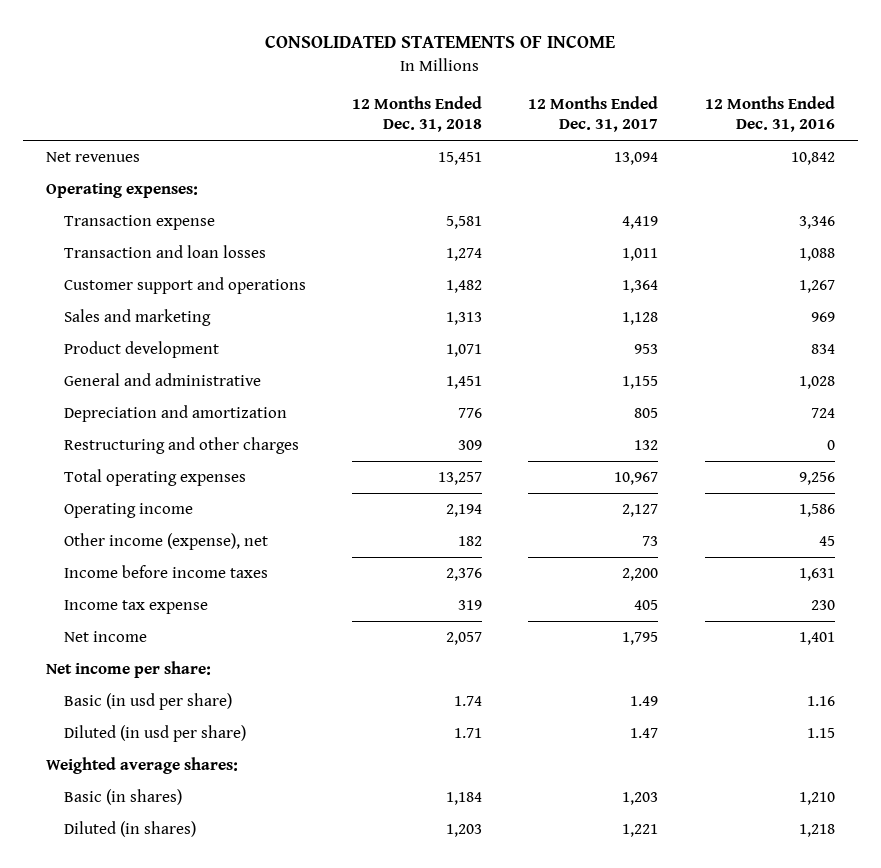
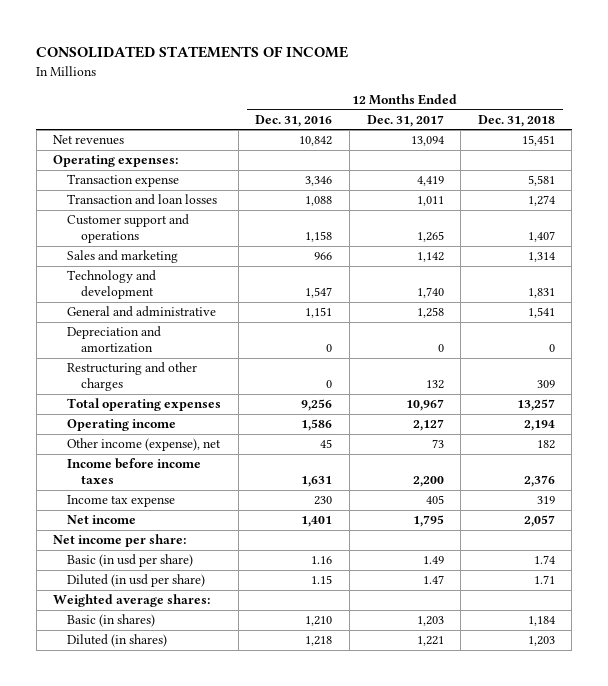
- | 12 Months Ended Dec. 31, 2018 | 12 Months Ended Dec. 31, 2017 | 12 Months Ended Dec. 31, 2016
+ | 12 Months Ended Dec. 31, 2016 | 12 Months Ended Dec. 31, 2017 | 12 Months Ended Dec. 31, 2018
- Customer support and operations | 1,482 | 1,364 | 1,267
- Sales and marketing | 1,313 | 1,128 | 969
- Product development | 1,071 | 953 | 834
- General and administrative | 1,451 | 1,155 | 1,028
- Depreciation and amortization | 776 | 805 | 724
+ Customer support and operations | 1,158 | 1,265 | 1,407
+ Sales and marketing | 966 | 1,142 | 1,314
+ Technology and development | 1,547 | 1,740 | 1,831
+ General and administrative | 1,151 | 1,258 | 1,541
+ Depreciation and amortization | 0 | 0 | 0

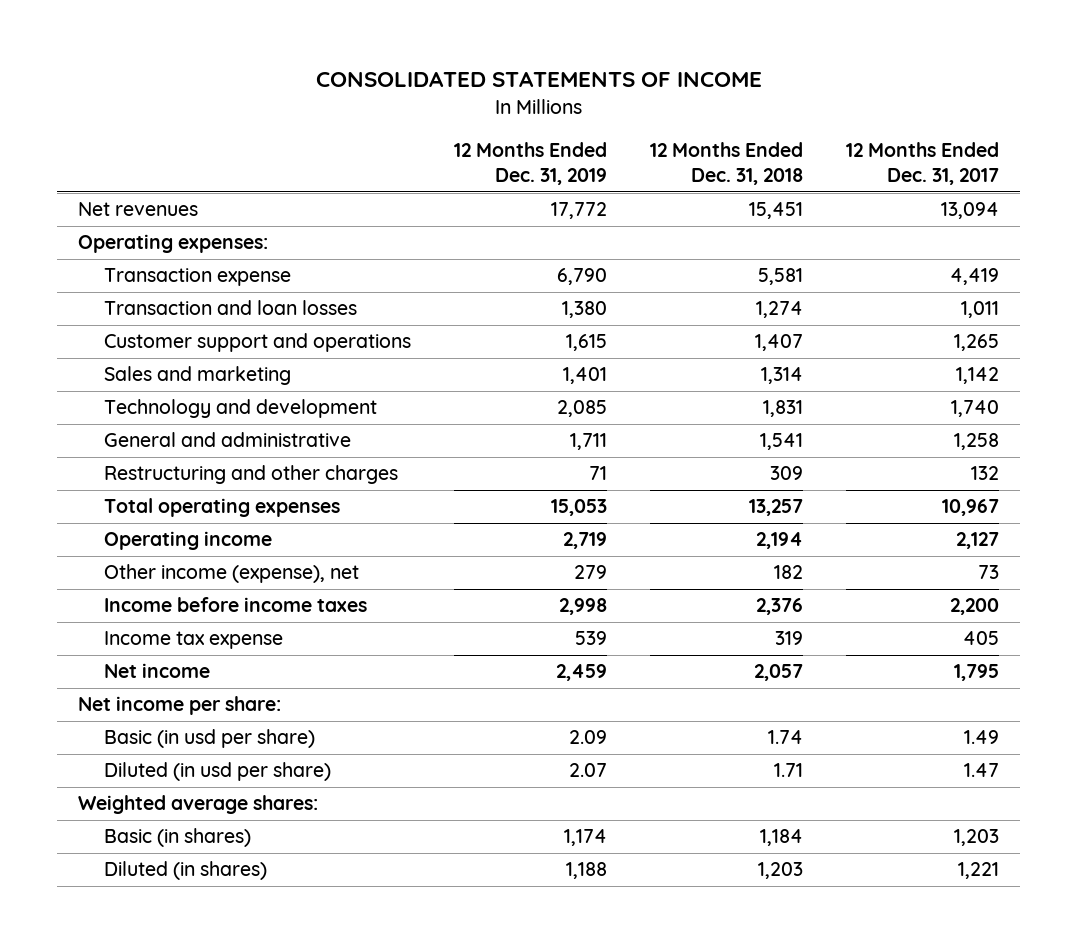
- | 12 Months Ended Dec. 31, 2016 | 12 Months Ended Dec. 31, 2017 | 12 Months Ended Dec. 31, 2018
+ | 12 Months Ended Dec. 31, 2019 | 12 Months Ended Dec. 31, 2018 | 12 Months Ended Dec. 31, 2017
- Depreciation and amortization | 0 | 0 | 0

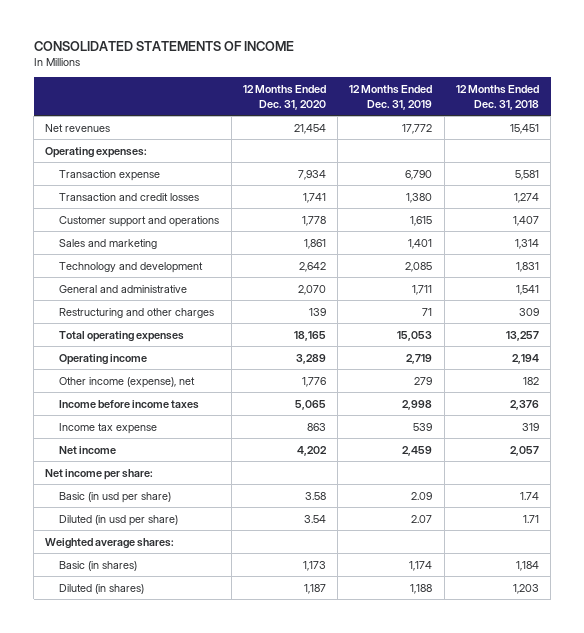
- | 12 Months Ended Dec. 31, 2019 | 12 Months Ended Dec. 31, 2018 | 12 Months Ended Dec. 31, 2017
+ | 12 Months Ended Dec. 31, 2020 | 12 Months Ended Dec. 31, 2019 | 12 Months Ended Dec. 31, 2018
- Transaction and loan losses | 1,380 | 1,274 | 1,011
+ Transaction and credit losses | 1,741 | 1,380 | 1,274

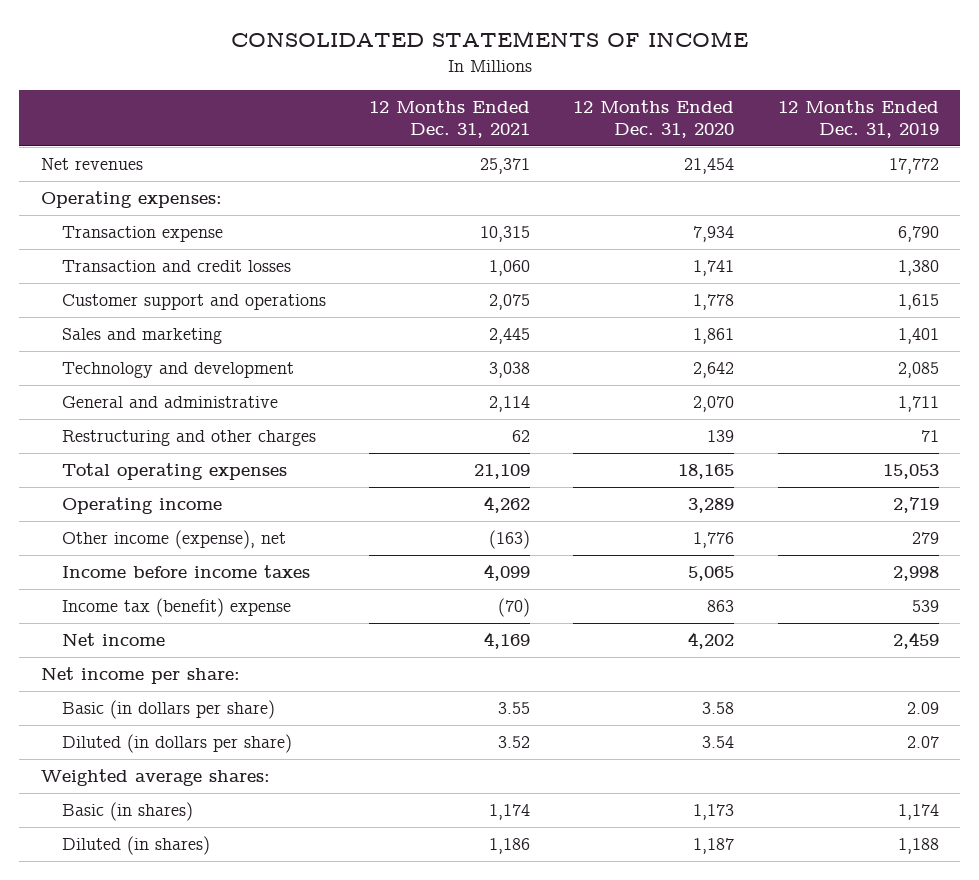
- | 12 Months Ended Dec. 31, 2020 | 12 Months Ended Dec. 31, 2019 | 12 Months Ended Dec. 31, 2018
+ | 12 Months Ended Dec. 31, 2021 | 12 Months Ended Dec. 31, 2020 | 12 Months Ended Dec. 31, 2019
- Income tax expense | 863 | 539 | 319
+ Income tax (benefit) expense | (70) | 863 | 539
- Basic (in usd per share) | 3.58 | 2.09 | 1.74
- Diluted (in usd per share) | 3.54 | 2.07 | 1.71
+ Basic (in dollars per share) | 3.55 | 3.58 | 2.09
+ Diluted (in dollars per share) | 3.52 | 3.54 | 2.07

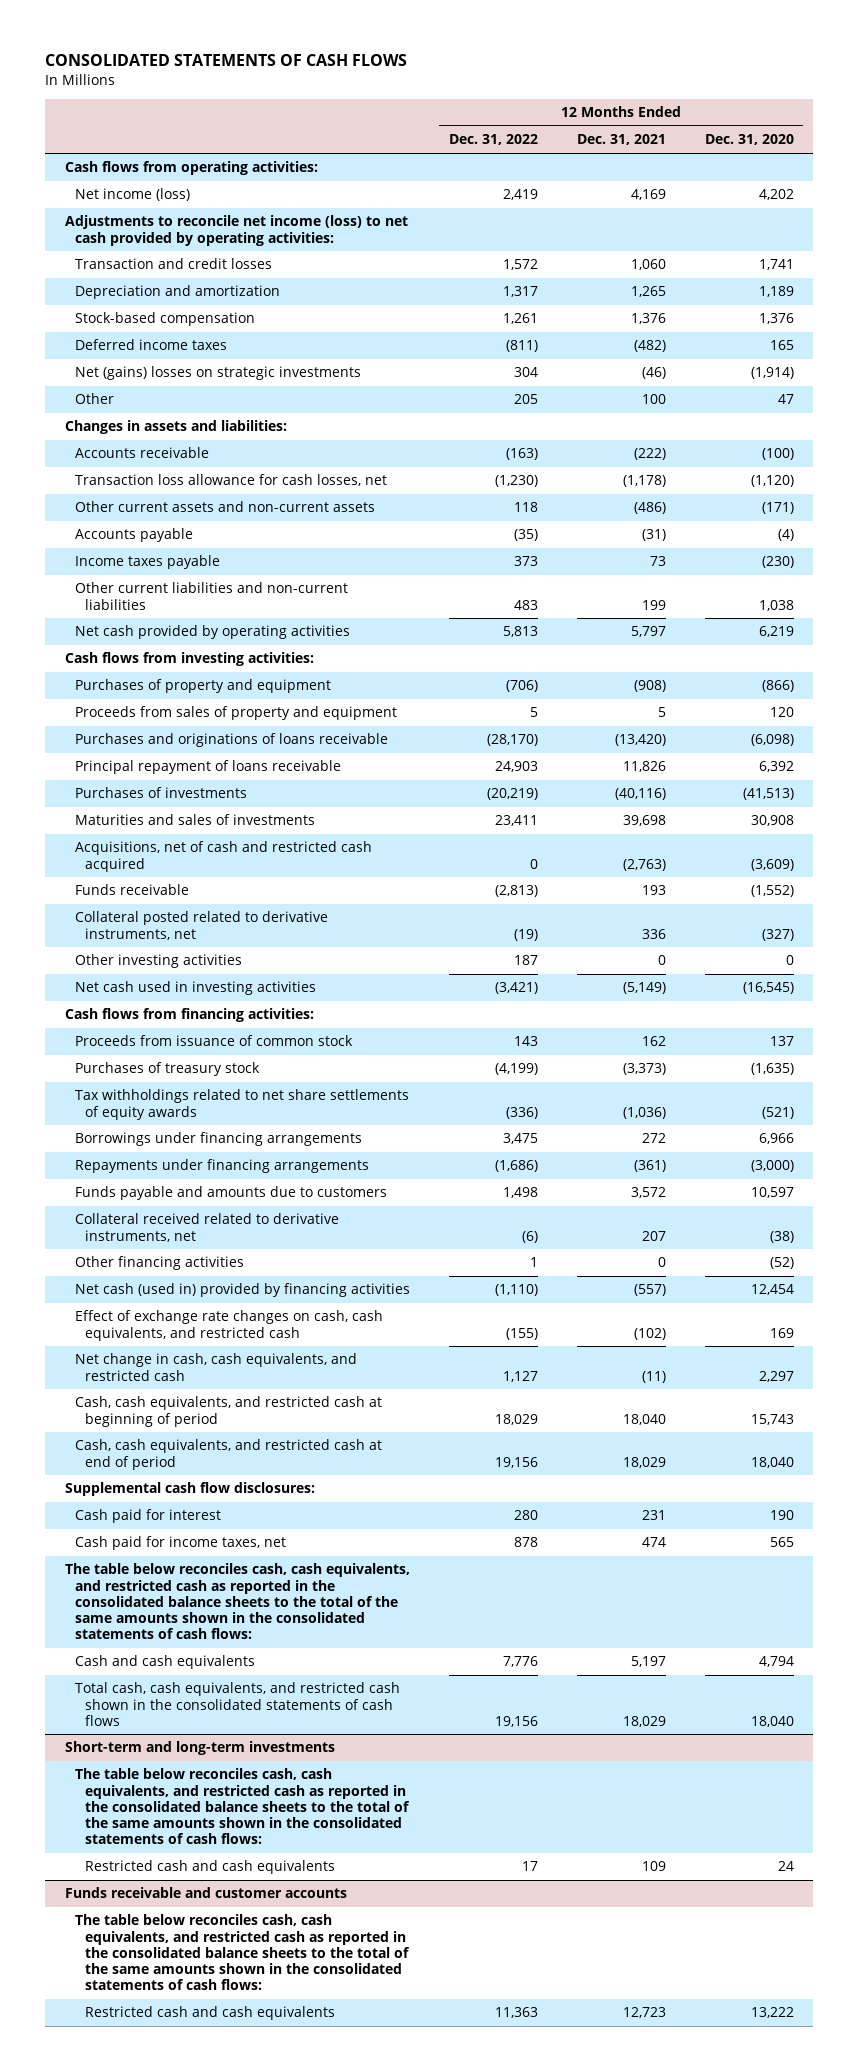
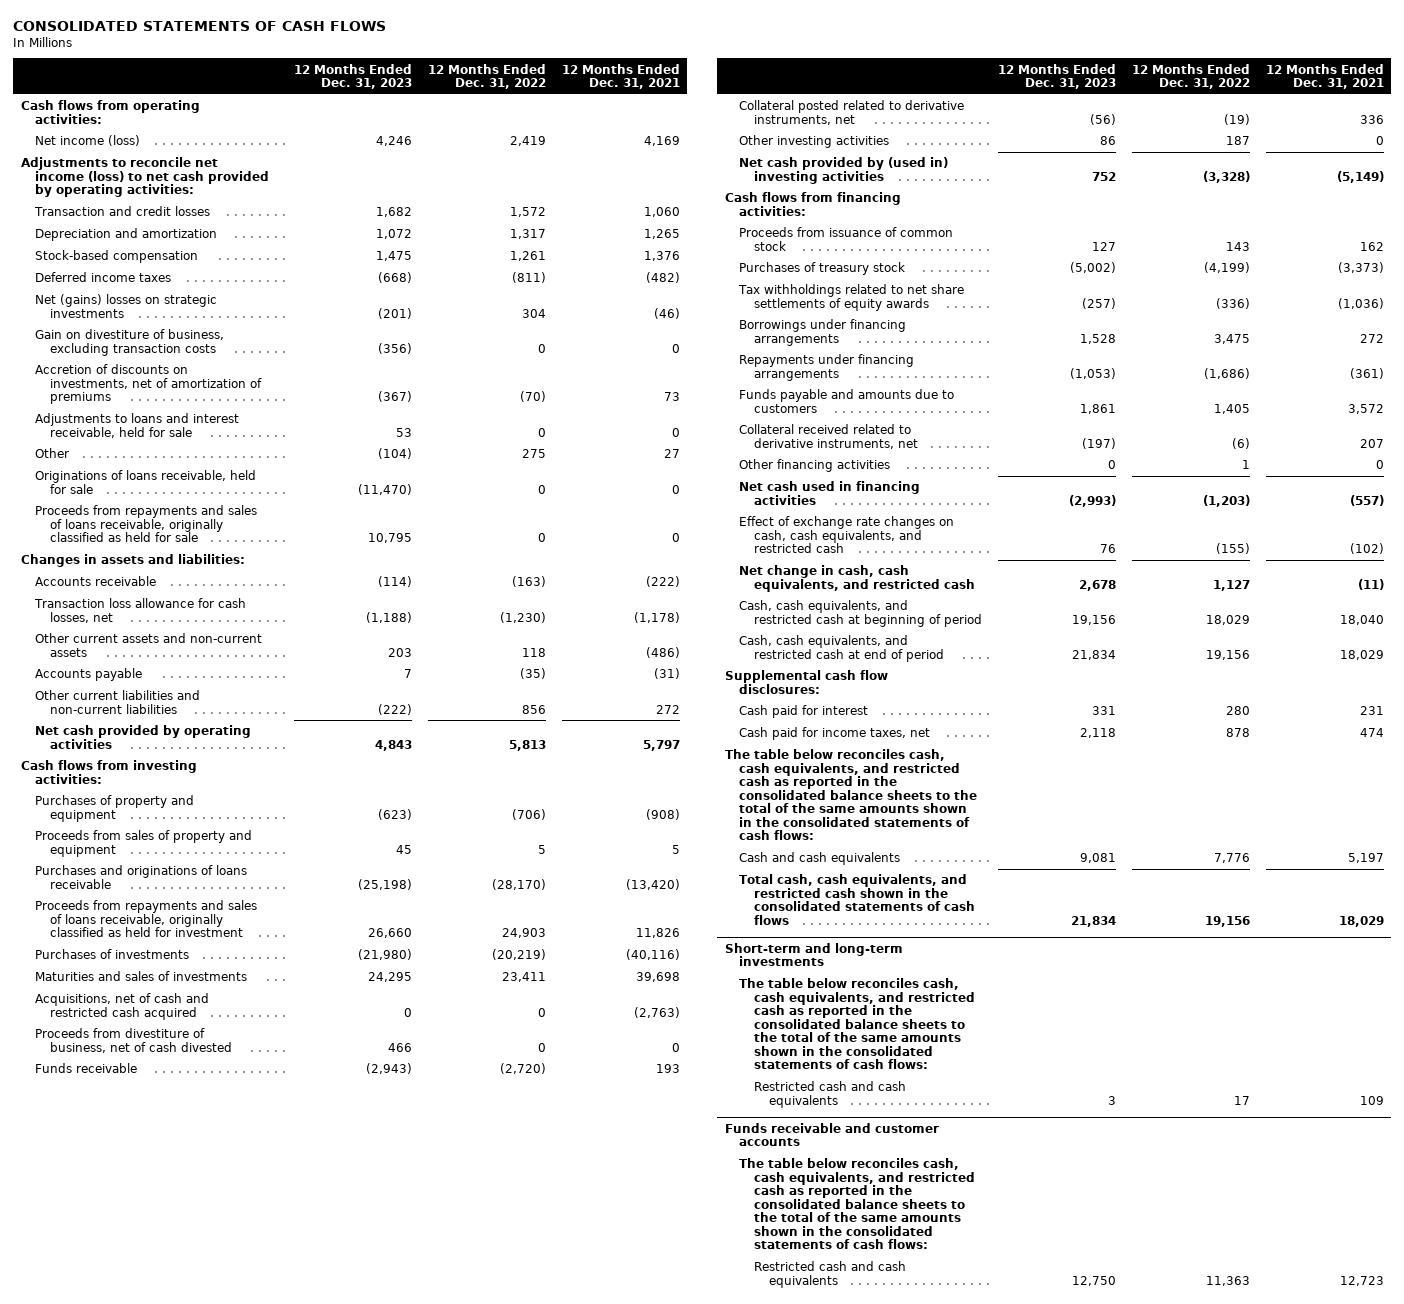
- | 12 Months Ended Dec. 31, 2022 | 12 Months Ended Dec. 31, 2021 | 12 Months Ended Dec. 31, 2020
+ | 12 Months Ended Dec. 31, 2023 | 12 Months Ended Dec. 31, 2022 | 12 Months Ended Dec. 31, 2021
- Other | 205 | 100 | 47
+ Gain on divestiture of business, excluding transaction costs | (356) | 0 | 0
+ Accretion of discounts on investments, net of amortization of premiums | (367) | (70) | 73
+ Adjustments to loans and interest receivable, held for sale | 53 | 0 | 0
+ Other | (104) | 275 | 27
+ Originations of loans receivable, held for sale | (11,470) | 0 | 0
+ Proceeds from repayments and sales of loans receivable, originally classified as held for sale | 10,795 | 0 | 0
- Income taxes payable | 373 | 73 | (230)
- Other current liabilities and non-current liabilities | 483 | 199 | 1,038
+ Other current liabilities and non-current liabilities | (222) | 856 | 272
- Principal repayment of loans receivable | 24,903 | 11,826 | 6,392
+ Proceeds from repayments and sales of loans receivable, originally classified as held for investment | 26,660 | 24,903 | 11,826
- Funds receivable | (2,813) | 193 | (1,552)
+ Proceeds from divestiture of business, net of cash divested | 466 | 0 | 0
+ Funds receivable | (2,943) | (2,720) | 193
- Net cash used in investing activities | (3,421) | (5,149) | (16,545)
+ Net cash provided by (used in) investing activities | 752 | (3,328) | (5,149)
- Funds payable and amounts due to customers | 1,498 | 3,572 | 10,597
+ Funds payable and amounts due to customers | 1,861 | 1,405 | 3,572
- Net cash (used in) provided by financing activities | (1,110) | (557) | 12,454
+ Net cash used in financing activities | (2,993) | (1,203) | (557)

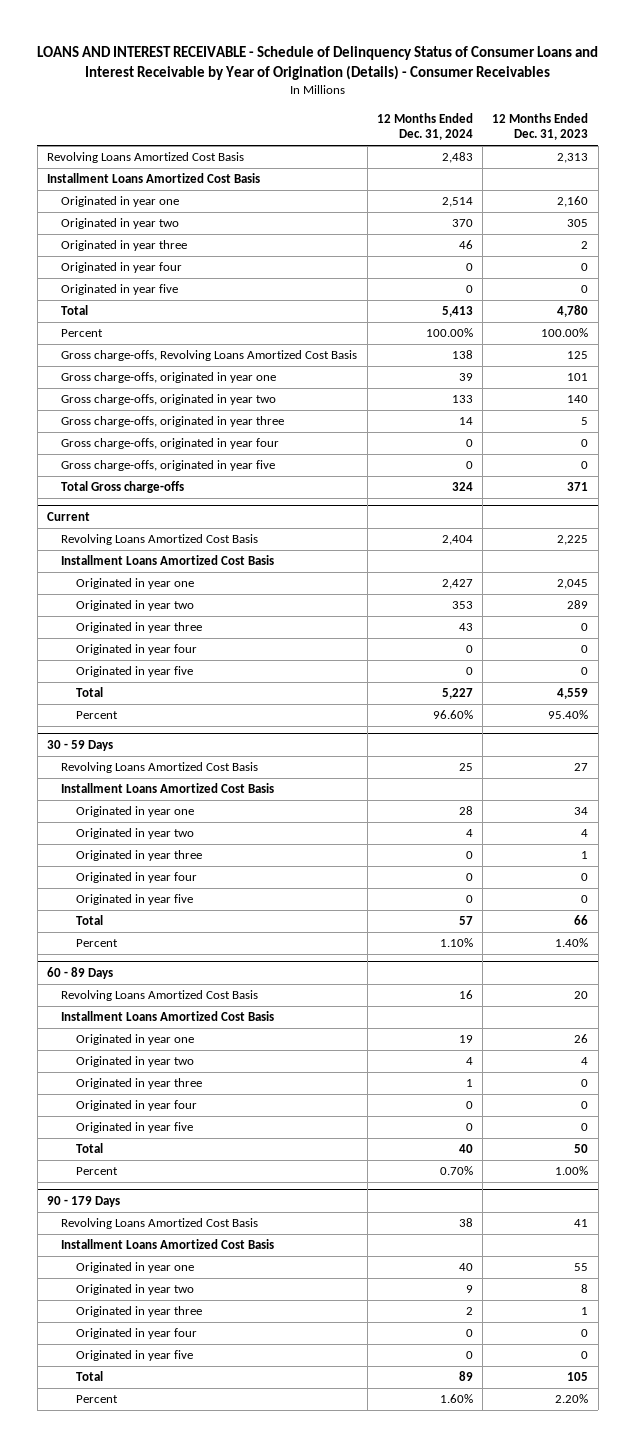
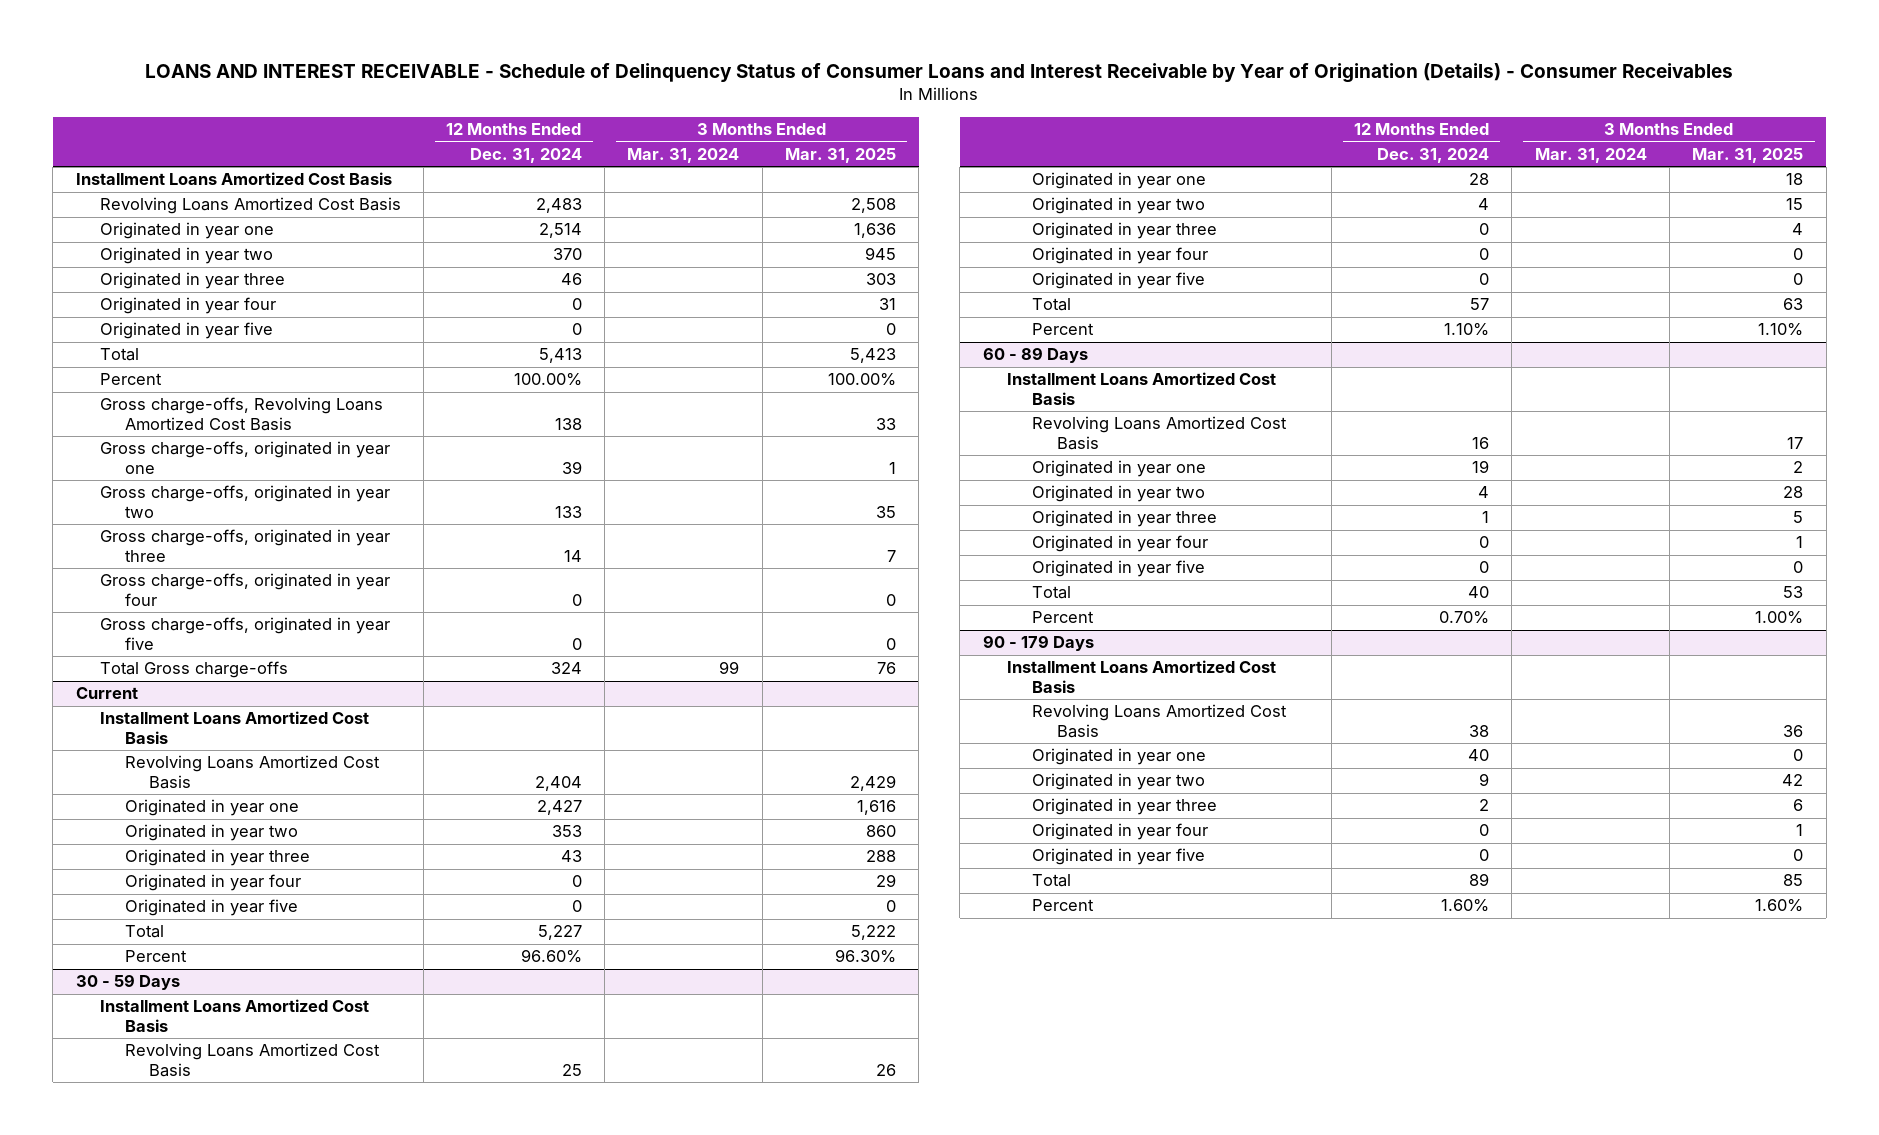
- | 12 Months Ended Dec. 31, 2024 | 12 Months Ended Dec. 31, 2023
+ | 12 Months Ended Dec. 31, 2024 | 3 Months Ended Mar. 31, 2024 | 3 Months Ended Mar. 31, 2025
moved down: Revolving Loans Amortized Cost Basis | 2,483 | | 2,508
@ Current
moved down: Revolving Loans Amortized Cost Basis | 2,404 | | 2,429
@ 30 - 59 Days
moved down: Revolving Loans Amortized Cost Basis | 25 | | 26
@ 60 - 89 Days
moved down: Revolving Loans Amortized Cost Basis | 16 | | 17
@ 90 - 179 Days
moved down: Revolving Loans Amortized Cost Basis | 38 | | 36

